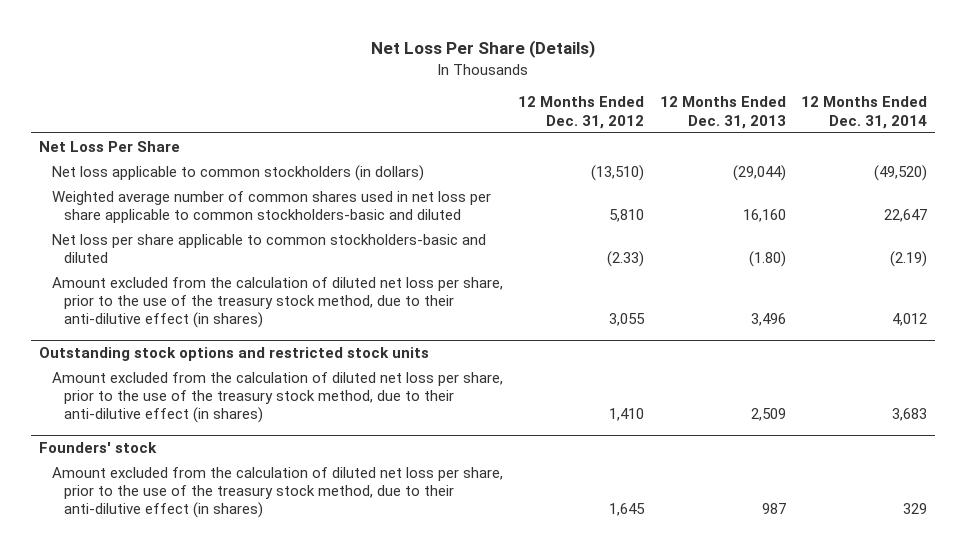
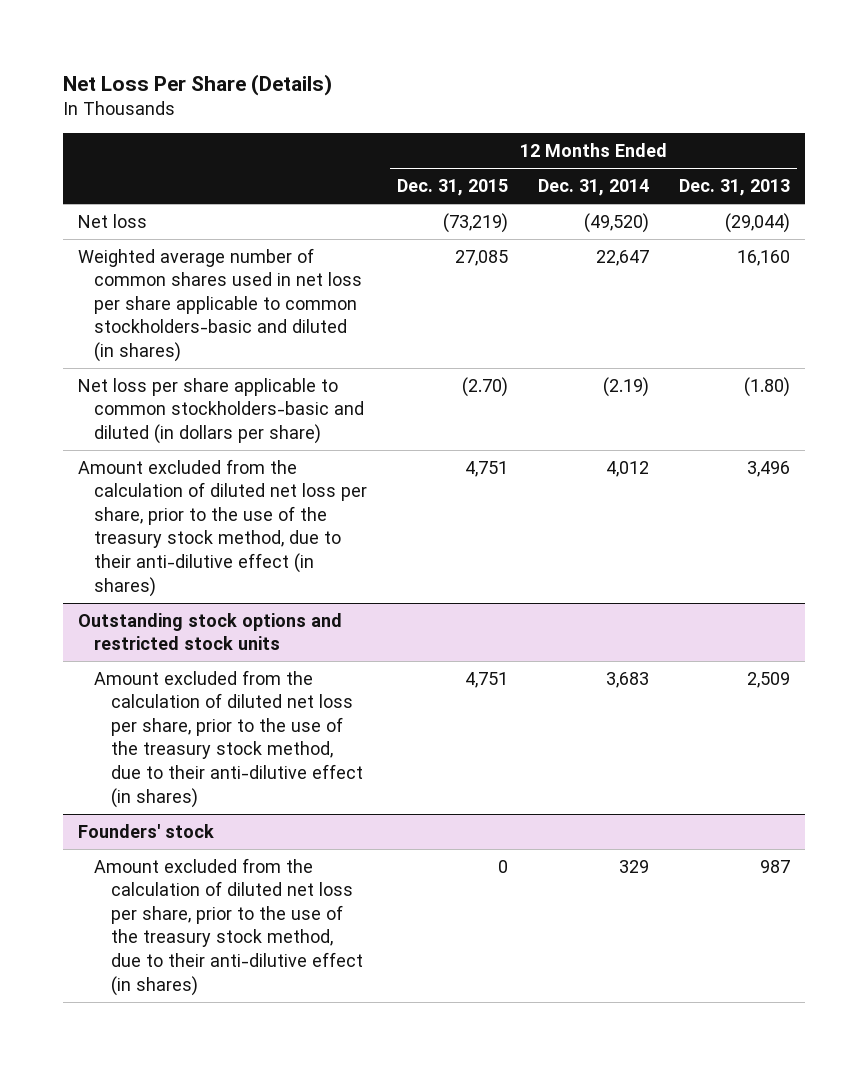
- | 12 Months Ended Dec. 31, 2012 | 12 Months Ended Dec. 31, 2013 | 12 Months Ended Dec. 31, 2014
+ | 12 Months Ended Dec. 31, 2015 | 12 Months Ended Dec. 31, 2014 | 12 Months Ended Dec. 31, 2013
- Net Loss Per Share
- Net loss applicable to common stockholders (in dollars) | (13,510) | (29,044) | (49,520)
- Weighted average number of common shares used in net loss per share applicable to common stockholders-basic and diluted | 5,810 | 16,160 | 22,647
- Net loss per share applicable to common stockholders-basic and diluted | (2.33) | (1.80) | (2.19)
+ Net loss | (73,219) | (49,520) | (29,044)
+ Weighted average number of common shares used in net loss per share applicable to common stockholders-basic and diluted (in shares) | 27,085 | 22,647 | 16,160
+ Net loss per share applicable to common stockholders-basic and diluted (in dollars per share) | (2.70) | (2.19) | (1.80)

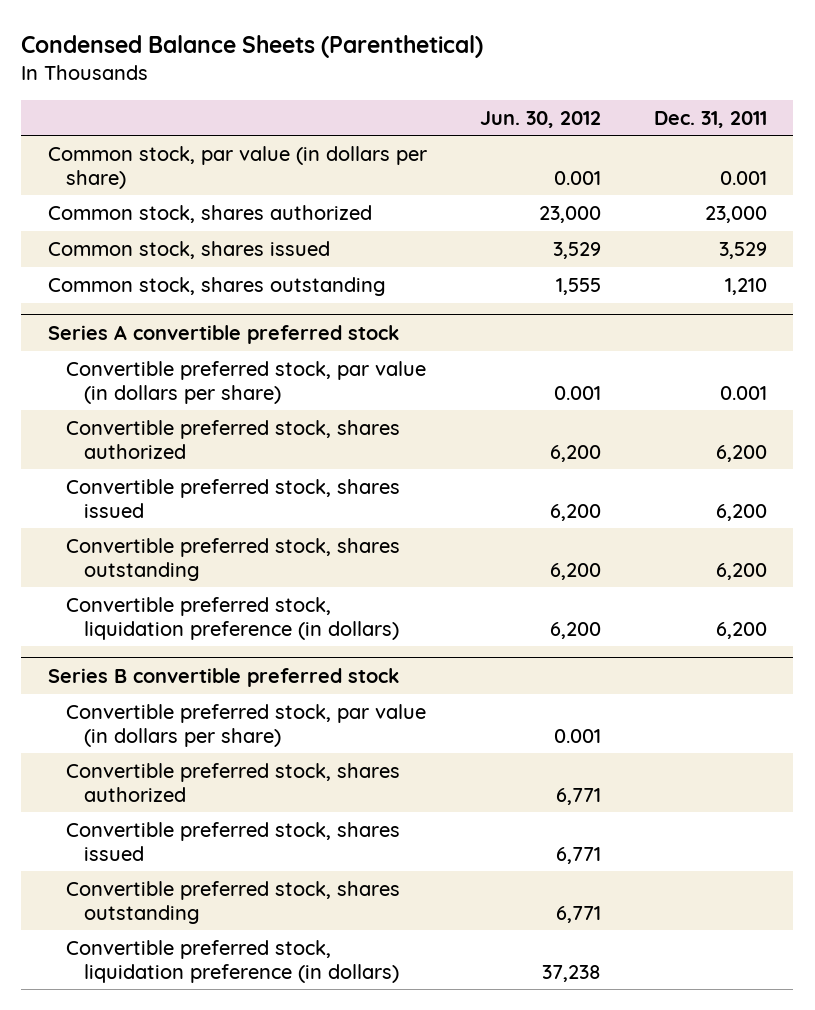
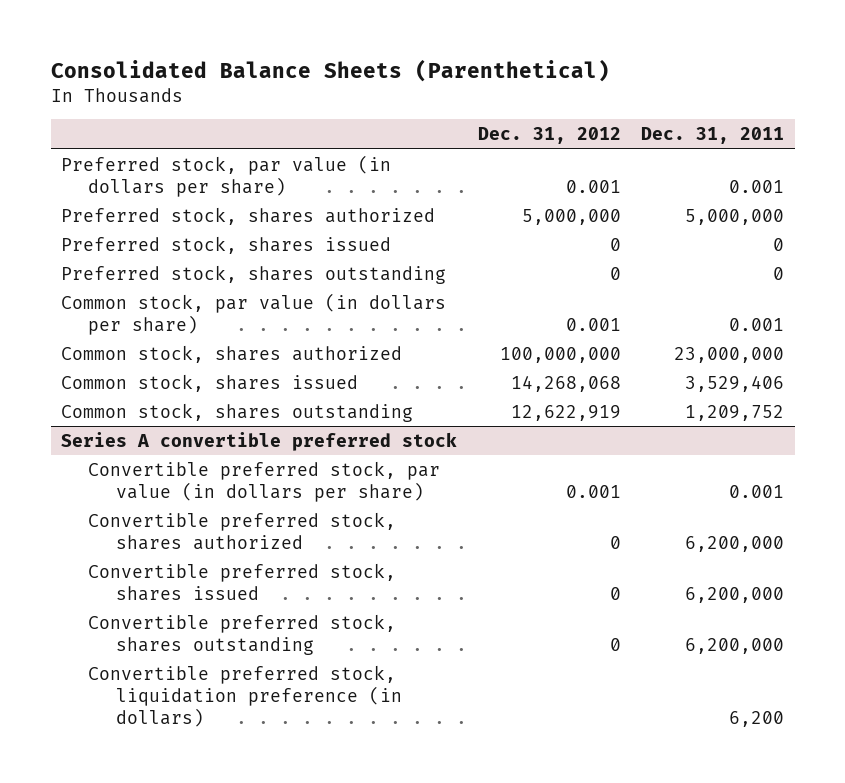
- Condensed Balance Sheets (Parenthetical)
+ Consolidated Balance Sheets (Parenthetical)
- | Jun. 30, 2012 | Dec. 31, 2011
+ | Dec. 31, 2012 | Dec. 31, 2011
+ Preferred stock, par value (in dollars per share) | 0.001 | 0.001
+ Preferred stock, shares authorized | 5,000,000 | 5,000,000
+ Preferred stock, shares issued | 0 | 0
+ Preferred stock, shares outstanding | 0 | 0
- Common stock, shares authorized | 23,000 | 23,000
- Common stock, shares issued | 3,529 | 3,529
- Common stock, shares outstanding | 1,555 | 1,210
+ Common stock, shares authorized | 100,000,000 | 23,000,000
+ Common stock, shares issued | 14,268,068 | 3,529,406
+ Common stock, shares outstanding | 12,622,919 | 1,209,752
@ Series A convertible preferred stock
- Convertible preferred stock, shares authorized | 6,200 | 6,200
- Convertible preferred stock, shares issued | 6,200 | 6,200
- Convertible preferred stock, shares outstanding | 6,200 | 6,200
+ Convertible preferred stock, shares authorized | 0 | 6,200,000
+ Convertible preferred stock, shares issued | 0 | 6,200,000
+ Convertible preferred stock, shares outstanding | 0 | 6,200,000
- Series B convertible preferred stock
- Convertible preferred stock, par value (in dollars per share) | 0.001 |
- Convertible preferred stock, shares authorized | 6,771 |
- Convertible preferred stock, shares issued | 6,771 |
- Convertible preferred stock, shares outstanding | 6,771 |
- Convertible preferred stock, liquidation preference (in dollars) | 37,238 |

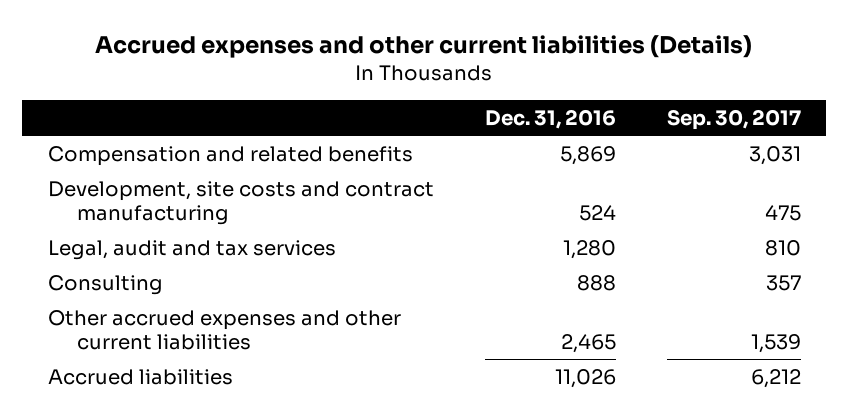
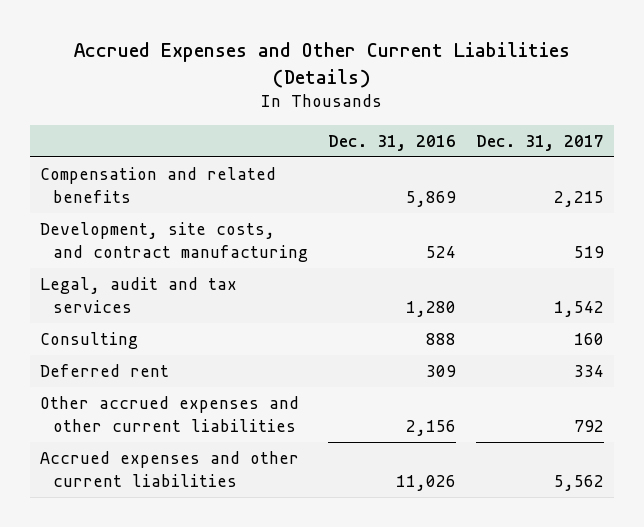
- Accrued expenses and other current liabilities (Details)
+ Accrued Expenses and Other Current Liabilities (Details)
- | Dec. 31, 2016 | Sep. 30, 2017
+ | Dec. 31, 2016 | Dec. 31, 2017
- Development, site costs and contract manufacturing | 524 | 475
+ Development, site costs, and contract manufacturing | 524 | 519
- Other accrued expenses and other current liabilities | 2,465 | 1,539
- Accrued liabilities | 11,026 | 6,212
+ Deferred rent | 309 | 334
+ Other accrued expenses and other current liabilities | 2,156 | 792
+ Accrued expenses and other current liabilities | 11,026 | 5,562

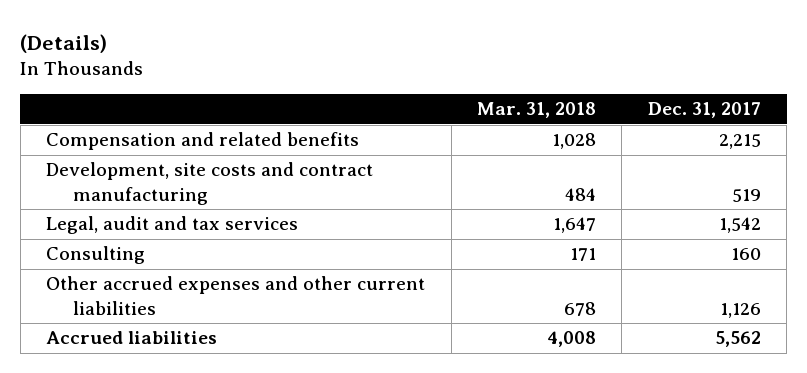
- Accrued Expenses and Other Current Liabilities (Details)
+ (Details)
- | Dec. 31, 2016 | Dec. 31, 2017
+ | Mar. 31, 2018 | Dec. 31, 2017
- Development, site costs, and contract manufacturing | 524 | 519
+ Development, site costs and contract manufacturing | 484 | 519
- Deferred rent | 309 | 334
- Other accrued expenses and other current liabilities | 2,156 | 792
- Accrued expenses and other current liabilities | 11,026 | 5,562
+ Other accrued expenses and other current liabilities | 678 | 1,126
+ Accrued liabilities | 4,008 | 5,562

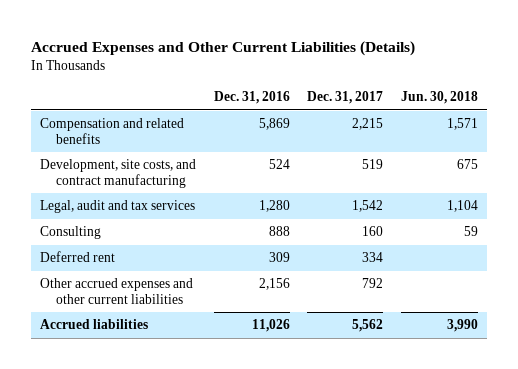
- (Details)
+ Accrued Expenses and Other Current Liabilities (Details)
- | Mar. 31, 2018 | Dec. 31, 2017
+ | Dec. 31, 2016 | Dec. 31, 2017 | Jun. 30, 2018
- Development, site costs and contract manufacturing | 484 | 519
+ Development, site costs, and contract manufacturing | 524 | 519 | 675
- Other accrued expenses and other current liabilities | 678 | 1,126
+ Deferred rent | 309 | 334 |
+ Other accrued expenses and other current liabilities | 2,156 | 792 |

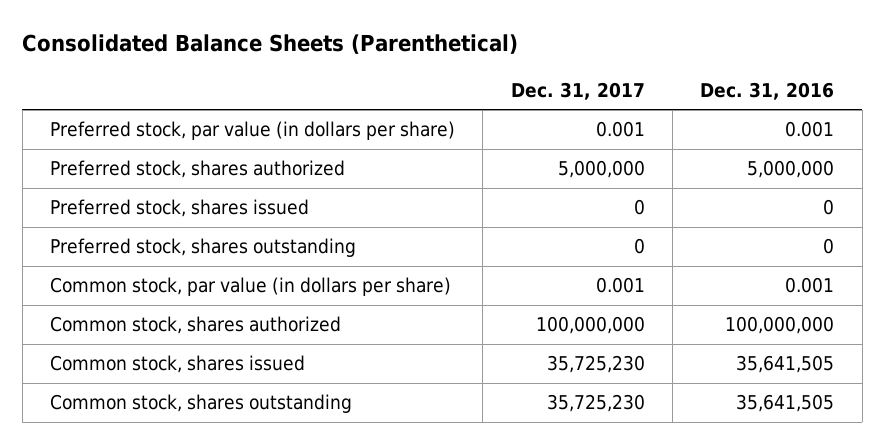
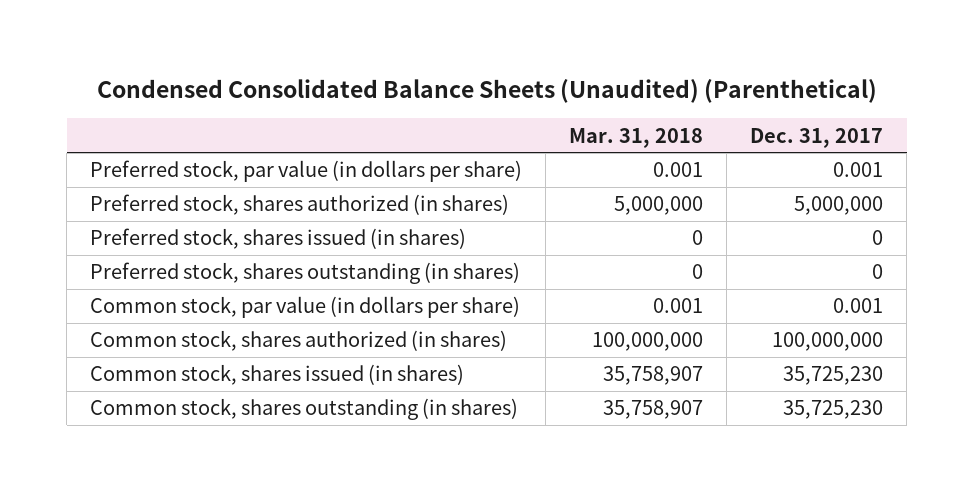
- Consolidated Balance Sheets (Parenthetical)
+ Condensed Consolidated Balance Sheets (Unaudited) (Parenthetical)
- | Dec. 31, 2017 | Dec. 31, 2016
+ | Mar. 31, 2018 | Dec. 31, 2017
- Preferred stock, shares authorized | 5,000,000 | 5,000,000
- Preferred stock, shares issued | 0 | 0
- Preferred stock, shares outstanding | 0 | 0
+ Preferred stock, shares authorized (in shares) | 5,000,000 | 5,000,000
+ Preferred stock, shares issued (in shares) | 0 | 0
+ Preferred stock, shares outstanding (in shares) | 0 | 0
- Common stock, shares authorized | 100,000,000 | 100,000,000
- Common stock, shares issued | 35,725,230 | 35,641,505
- Common stock, shares outstanding | 35,725,230 | 35,641,505
+ Common stock, shares authorized (in shares) | 100,000,000 | 100,000,000
+ Common stock, shares issued (in shares) | 35,758,907 | 35,725,230
+ Common stock, shares outstanding (in shares) | 35,758,907 | 35,725,230

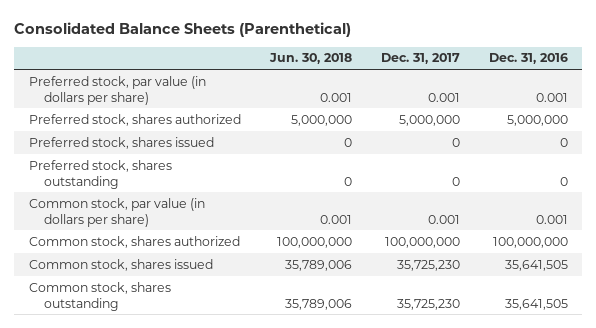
- Condensed Consolidated Balance Sheets (Unaudited) (Parenthetical)
+ Consolidated Balance Sheets (Parenthetical)
- | Mar. 31, 2018 | Dec. 31, 2017
+ | Jun. 30, 2018 | Dec. 31, 2017 | Dec. 31, 2016
- Preferred stock, shares authorized (in shares) | 5,000,000 | 5,000,000
- Preferred stock, shares issued (in shares) | 0 | 0
- Preferred stock, shares outstanding (in shares) | 0 | 0
+ Preferred stock, shares authorized | 5,000,000 | 5,000,000 | 5,000,000
+ Preferred stock, shares issued | 0 | 0 | 0
+ Preferred stock, shares outstanding | 0 | 0 | 0
- Common stock, shares authorized (in shares) | 100,000,000 | 100,000,000
- Common stock, shares issued (in shares) | 35,758,907 | 35,725,230
- Common stock, shares outstanding (in shares) | 35,758,907 | 35,725,230
+ Common stock, shares authorized | 100,000,000 | 100,000,000 | 100,000,000
+ Common stock, shares issued | 35,789,006 | 35,725,230 | 35,641,505
+ Common stock, shares outstanding | 35,789,006 | 35,725,230 | 35,641,505

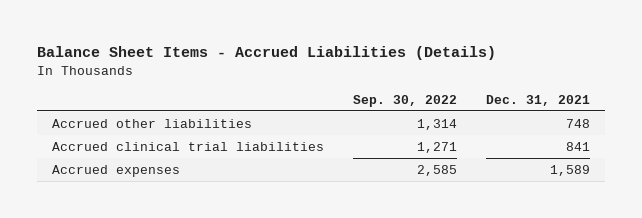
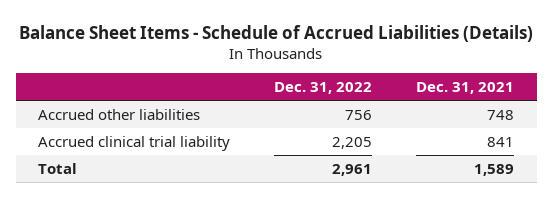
- Balance Sheet Items - Accrued Liabilities (Details)
+ Balance Sheet Items - Schedule of Accrued Liabilities (Details)
- | Sep. 30, 2022 | Dec. 31, 2021
+ | Dec. 31, 2022 | Dec. 31, 2021
- Accrued clinical trial liabilities | 1,271 | 841
- Accrued expenses | 2,585 | 1,589
+ Accrued clinical trial liability | 2,205 | 841
+ Total | 2,961 | 1,589

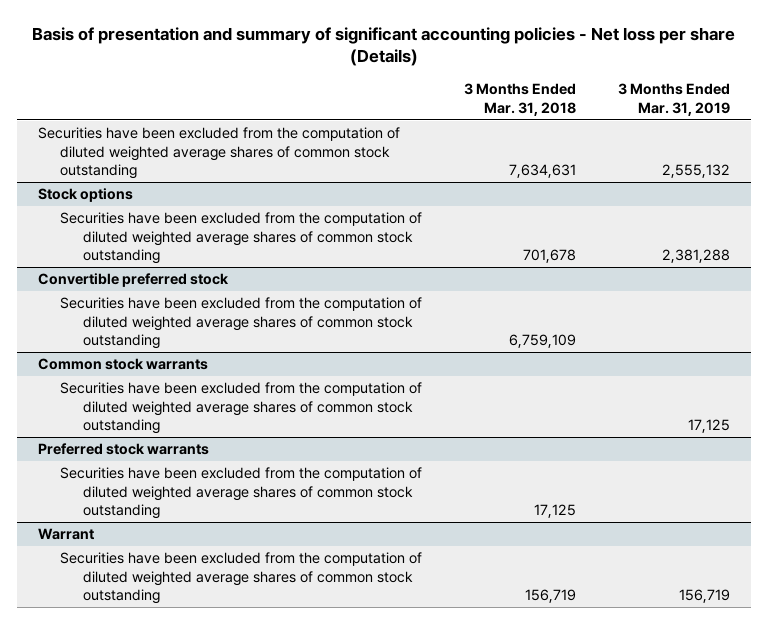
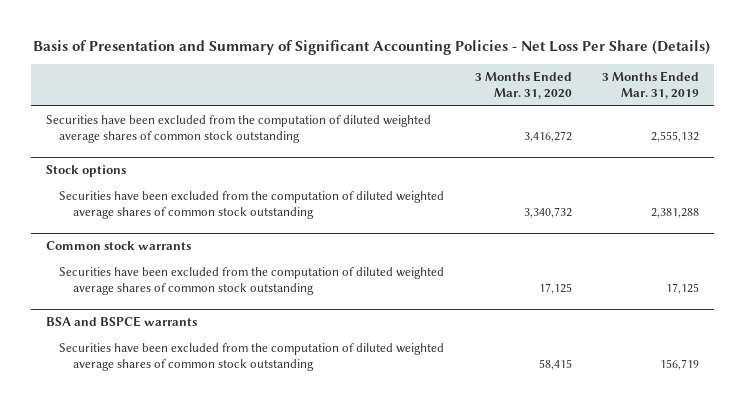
- Basis of presentation and summary of significant accounting policies - Net loss per share (Details)
+ Basis of Presentation and Summary of Significant Accounting Policies - Net Loss Per Share (Details)
- | 3 Months Ended Mar. 31, 2018 | 3 Months Ended Mar. 31, 2019
+ | 3 Months Ended Mar. 31, 2020 | 3 Months Ended Mar. 31, 2019
- Convertible preferred stock
- Securities have been excluded from the computation of diluted weighted average shares of common stock outstanding | 6,759,109 |
- Preferred stock warrants
- Securities have been excluded from the computation of diluted weighted average shares of common stock outstanding | 17,125 |
- Warrant
+ BSA and BSPCE warrants

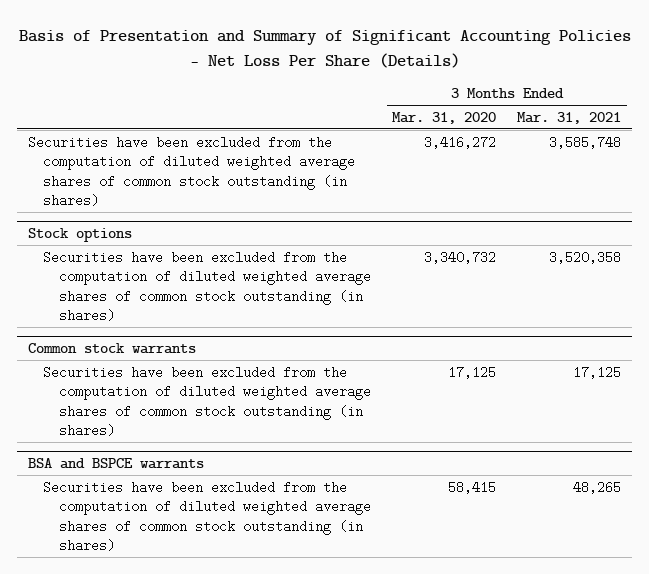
- | 3 Months Ended Mar. 31, 2020 | 3 Months Ended Mar. 31, 2019
+ | 3 Months Ended Mar. 31, 2020 | 3 Months Ended Mar. 31, 2021
- Securities have been excluded from the computation of diluted weighted average shares of common stock outstanding | 3,416,272 | 2,555,132
+ Securities have been excluded from the computation of diluted weighted average shares of common stock outstanding (in shares) | 3,416,272 | 3,585,748
@ Stock options
- Securities have been excluded from the computation of diluted weighted average shares of common stock outstanding | 3,340,732 | 2,381,288
+ Securities have been excluded from the computation of diluted weighted average shares of common stock outstanding (in shares) | 3,340,732 | 3,520,358
@ Common stock warrants
- Securities have been excluded from the computation of diluted weighted average shares of common stock outstanding | 17,125 | 17,125
+ Securities have been excluded from the computation of diluted weighted average shares of common stock outstanding (in shares) | 17,125 | 17,125
@ BSA and BSPCE warrants
- Securities have been excluded from the computation of diluted weighted average shares of common stock outstanding | 58,415 | 156,719
+ Securities have been excluded from the computation of diluted weighted average shares of common stock outstanding (in shares) | 58,415 | 48,265

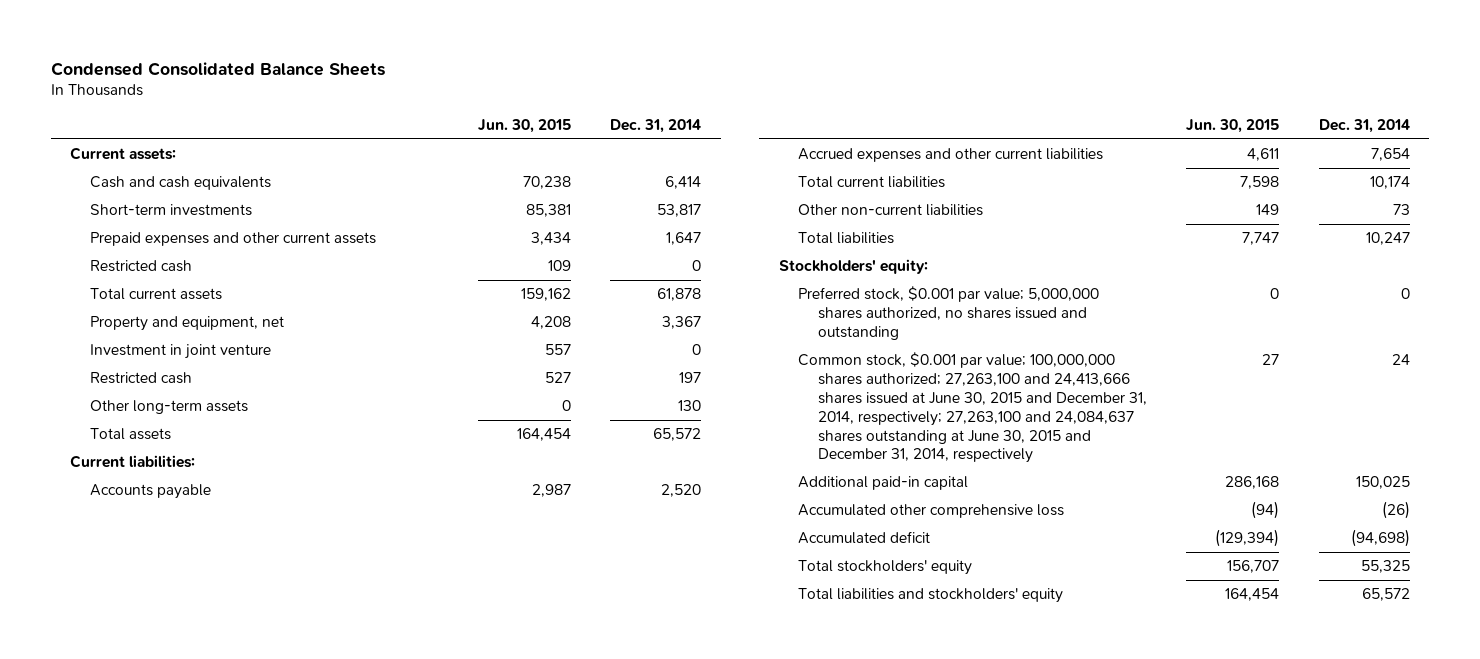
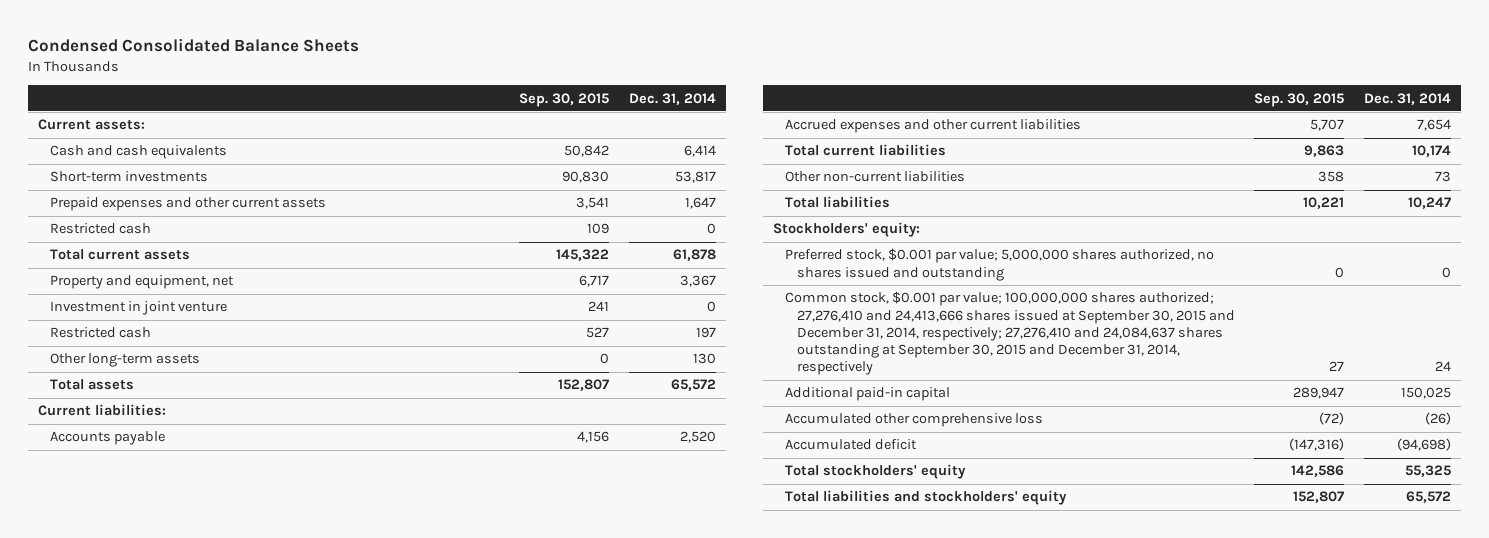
- | Jun. 30, 2015 | Dec. 31, 2014
+ | Sep. 30, 2015 | Dec. 31, 2014
- Common stock, $0.001 par value; 100,000,000 shares authorized; 27,263,100 and 24,413,666 shares issued at June 30, 2015 and December 31, 2014, respectively; 27,263,100 and 24,084,637 shares outstanding at June 30, 2015 and December 31, 2014, respectively | 27 | 24
+ Common stock, $0.001 par value; 100,000,000 shares authorized; 27,276,410 and 24,413,666 shares issued at September 30, 2015 and December 31, 2014, respectively; 27,276,410 and 24,084,637 shares outstanding at September 30, 2015 and December 31, 2014, respectively | 27 | 24

